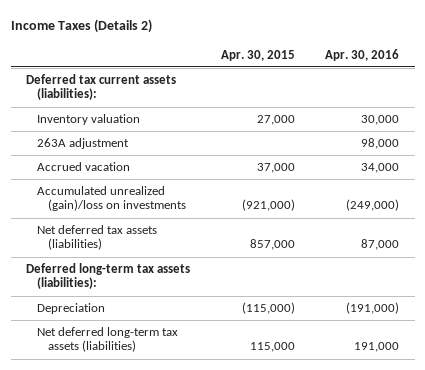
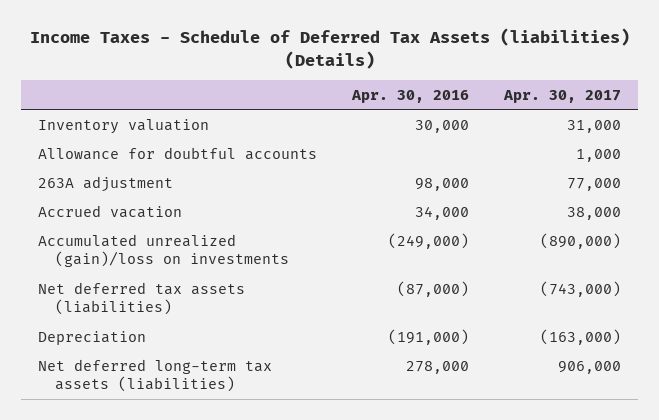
- Income Taxes (Details 2)
+ Income Taxes - Schedule of Deferred Tax Assets (liabilities) (Details)
- | Apr. 30, 2015 | Apr. 30, 2016
+ | Apr. 30, 2016 | Apr. 30, 2017
- Deferred tax current assets (liabilities):
+ Allowance for doubtful accounts | | 1,000
- Net deferred tax assets (liabilities) | 857,000 | 87,000
- Deferred long-term tax assets (liabilities):
+ Net deferred tax assets (liabilities) | (87,000) | (743,000)
- Net deferred long-term tax assets (liabilities) | 115,000 | 191,000
+ Net deferred long-term tax assets (liabilities) | 278,000 | 906,000

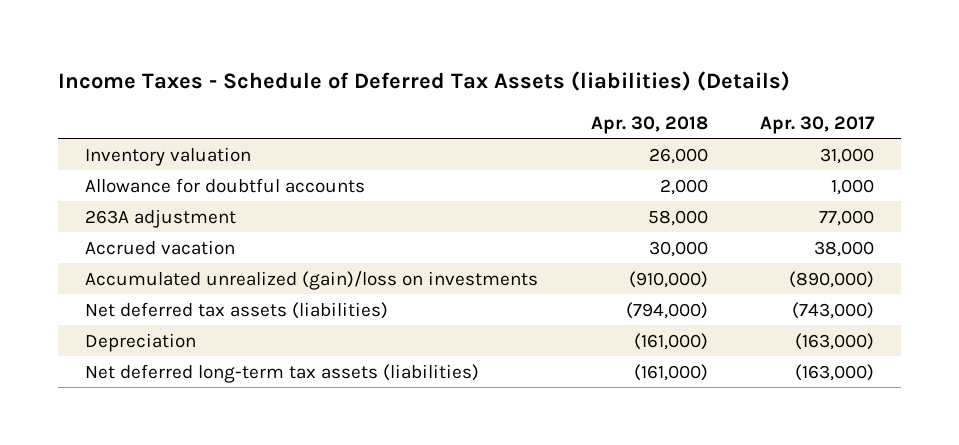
- | Apr. 30, 2016 | Apr. 30, 2017
+ | Apr. 30, 2018 | Apr. 30, 2017
- Net deferred long-term tax assets (liabilities) | 278,000 | 906,000
+ Net deferred long-term tax assets (liabilities) | (161,000) | (163,000)

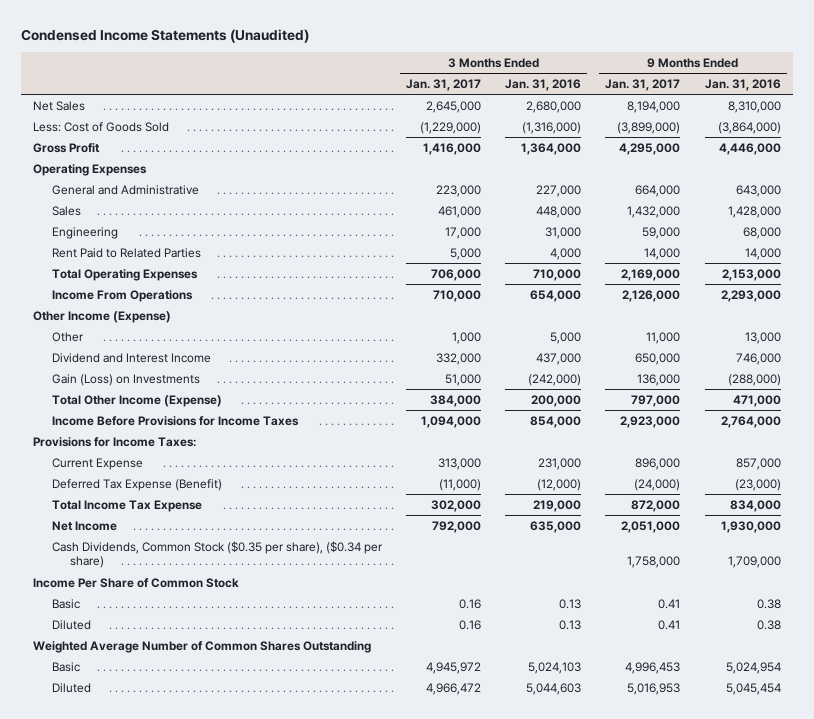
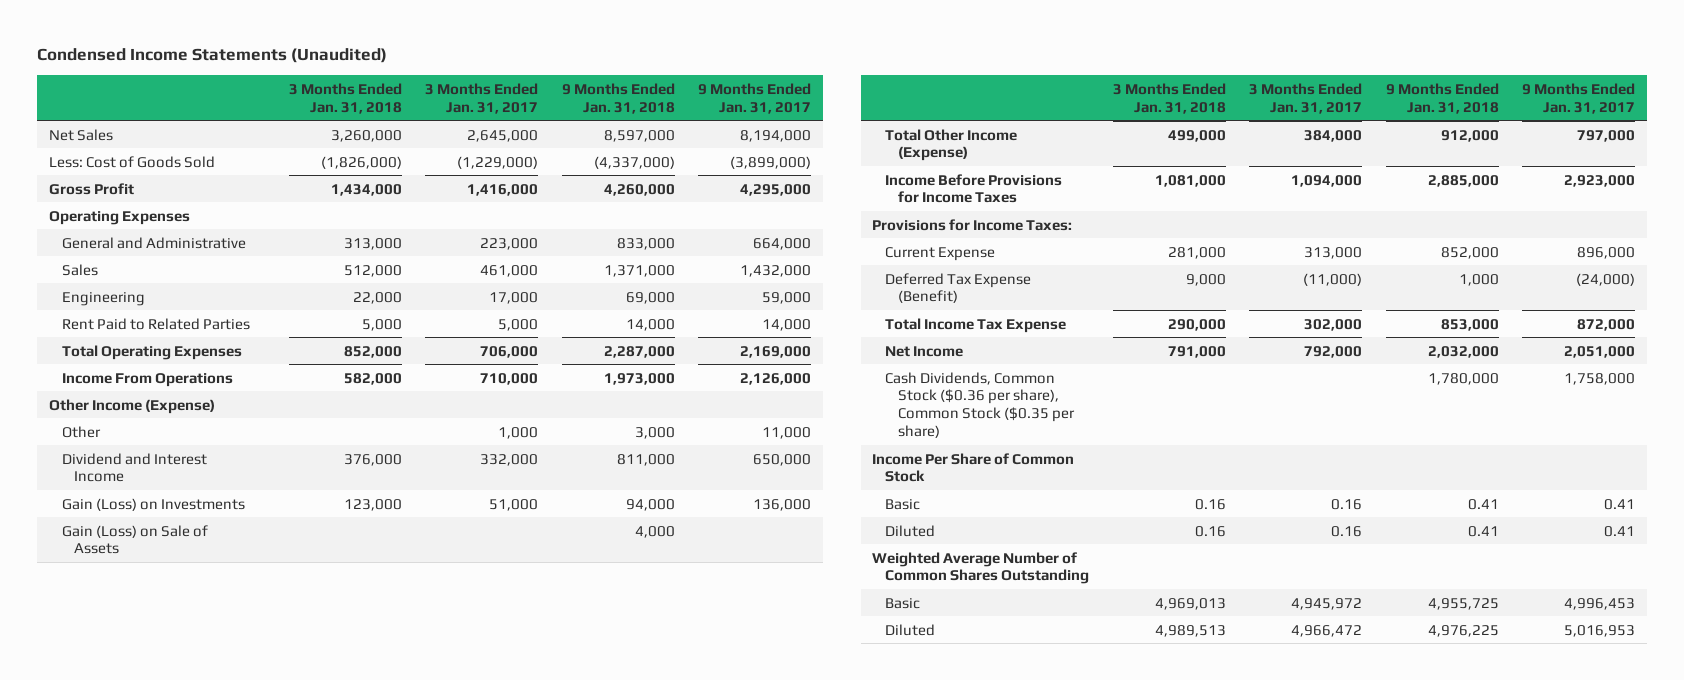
- | 3 Months Ended Jan. 31, 2017 | 3 Months Ended Jan. 31, 2016 | 9 Months Ended Jan. 31, 2017 | 9 Months Ended Jan. 31, 2016
+ | 3 Months Ended Jan. 31, 2018 | 3 Months Ended Jan. 31, 2017 | 9 Months Ended Jan. 31, 2018 | 9 Months Ended Jan. 31, 2017
+ Gain (Loss) on Sale of Assets | | | 4,000 |
- Cash Dividends, Common Stock ($0.35 per share), ($0.34 per share) | | | 1,758,000 | 1,709,000
+ Cash Dividends, Common Stock ($0.36 per share), Common Stock ($0.35 per share) | | | 1,780,000 | 1,758,000

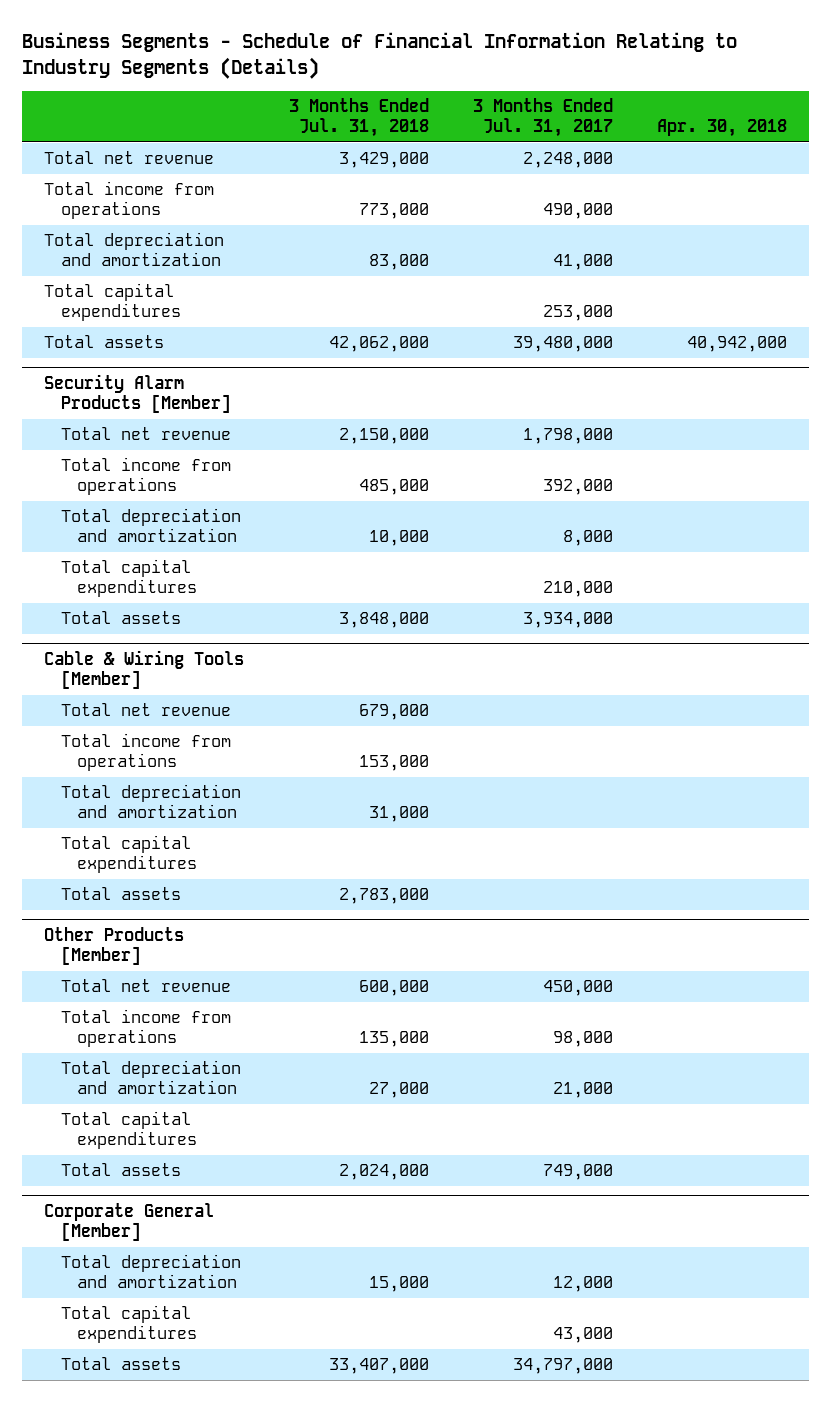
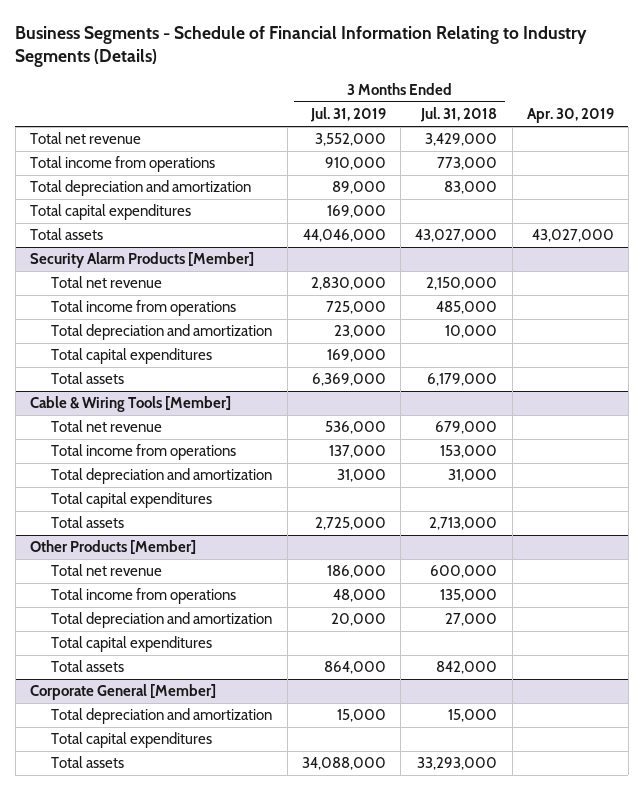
- | 3 Months Ended Jul. 31, 2018 | 3 Months Ended Jul. 31, 2017 | Apr. 30, 2018
+ | 3 Months Ended Jul. 31, 2019 | 3 Months Ended Jul. 31, 2018 | Apr. 30, 2019
- Total assets | 42,062,000 | 39,480,000 | 40,942,000
+ Total assets | 44,046,000 | 43,027,000 | 43,027,000
@ Security Alarm Products [Member]
- Total assets | 3,848,000 | 3,934,000 |
+ Total assets | 6,369,000 | 6,179,000 |
@ Cable & Wiring Tools [Member]
- Total assets | 2,783,000 | |
+ Total assets | 2,725,000 | 2,713,000 |
@ Other Products [Member]
- Total assets | 2,024,000 | 749,000 |
+ Total assets | 864,000 | 842,000 |
@ Corporate General [Member]
- Total assets | 33,407,000 | 34,797,000 |
+ Total assets | 34,088,000 | 33,293,000 |

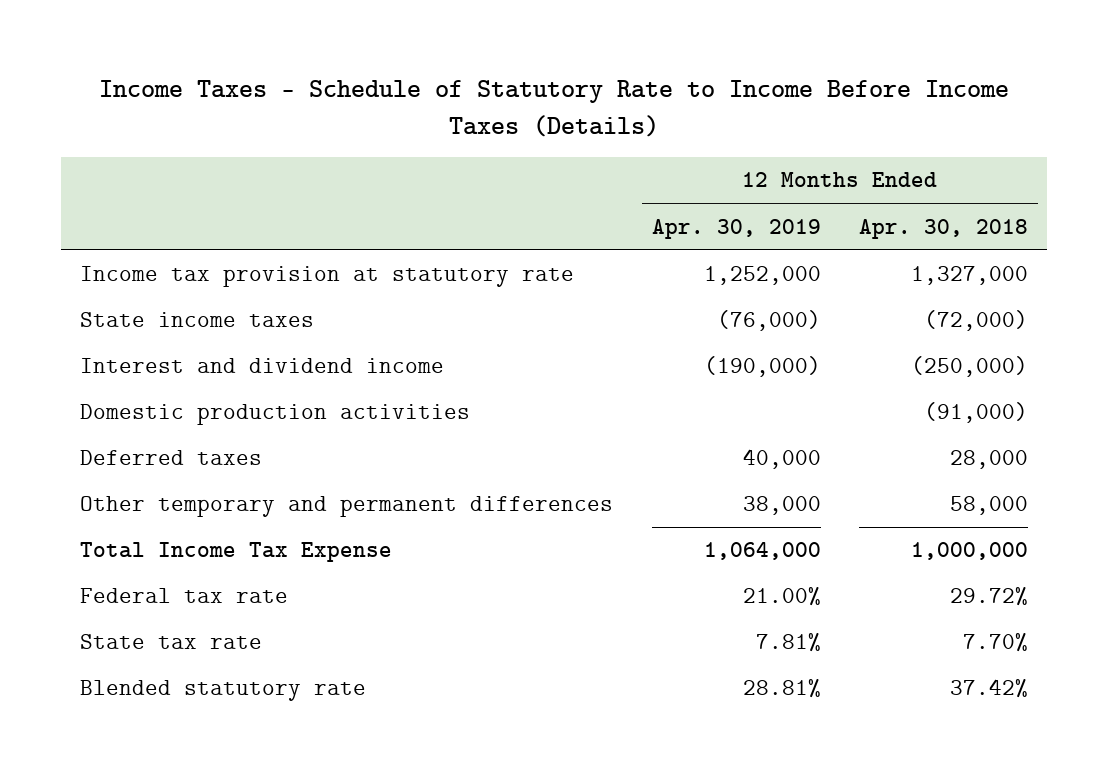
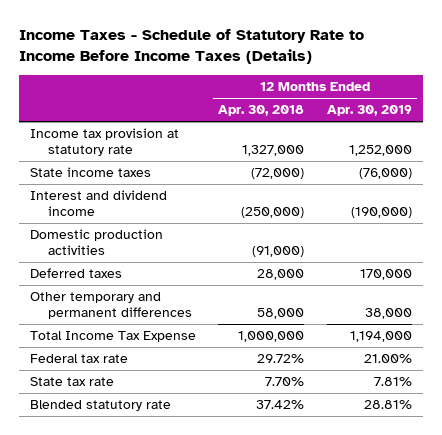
- | 12 Months Ended Apr. 30, 2019 | 12 Months Ended Apr. 30, 2018
+ | 12 Months Ended Apr. 30, 2018 | 12 Months Ended Apr. 30, 2019
- Deferred taxes | 40,000 | 28,000
+ Deferred taxes | 28,000 | 170,000
- Total Income Tax Expense | 1,064,000 | 1,000,000
+ Total Income Tax Expense | 1,000,000 | 1,194,000

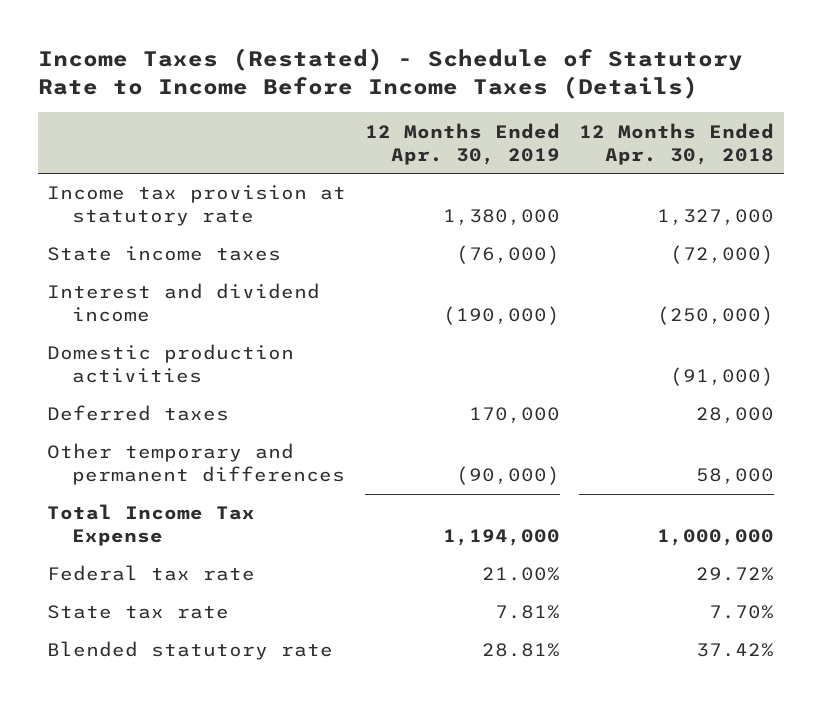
- Income Taxes - Schedule of Statutory Rate to Income Before Income Taxes (Details)
+ Income Taxes (Restated) - Schedule of Statutory Rate to Income Before Income Taxes (Details)
- | 12 Months Ended Apr. 30, 2018 | 12 Months Ended Apr. 30, 2019
+ | 12 Months Ended Apr. 30, 2019 | 12 Months Ended Apr. 30, 2018
- Income tax provision at statutory rate | 1,327,000 | 1,252,000
+ Income tax provision at statutory rate | 1,380,000 | 1,327,000
- Other temporary and permanent differences | 58,000 | 38,000
+ Other temporary and permanent differences | (90,000) | 58,000

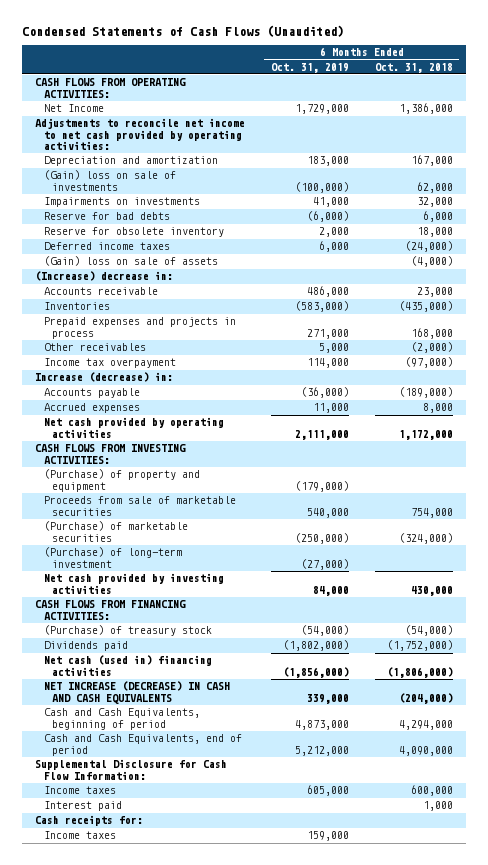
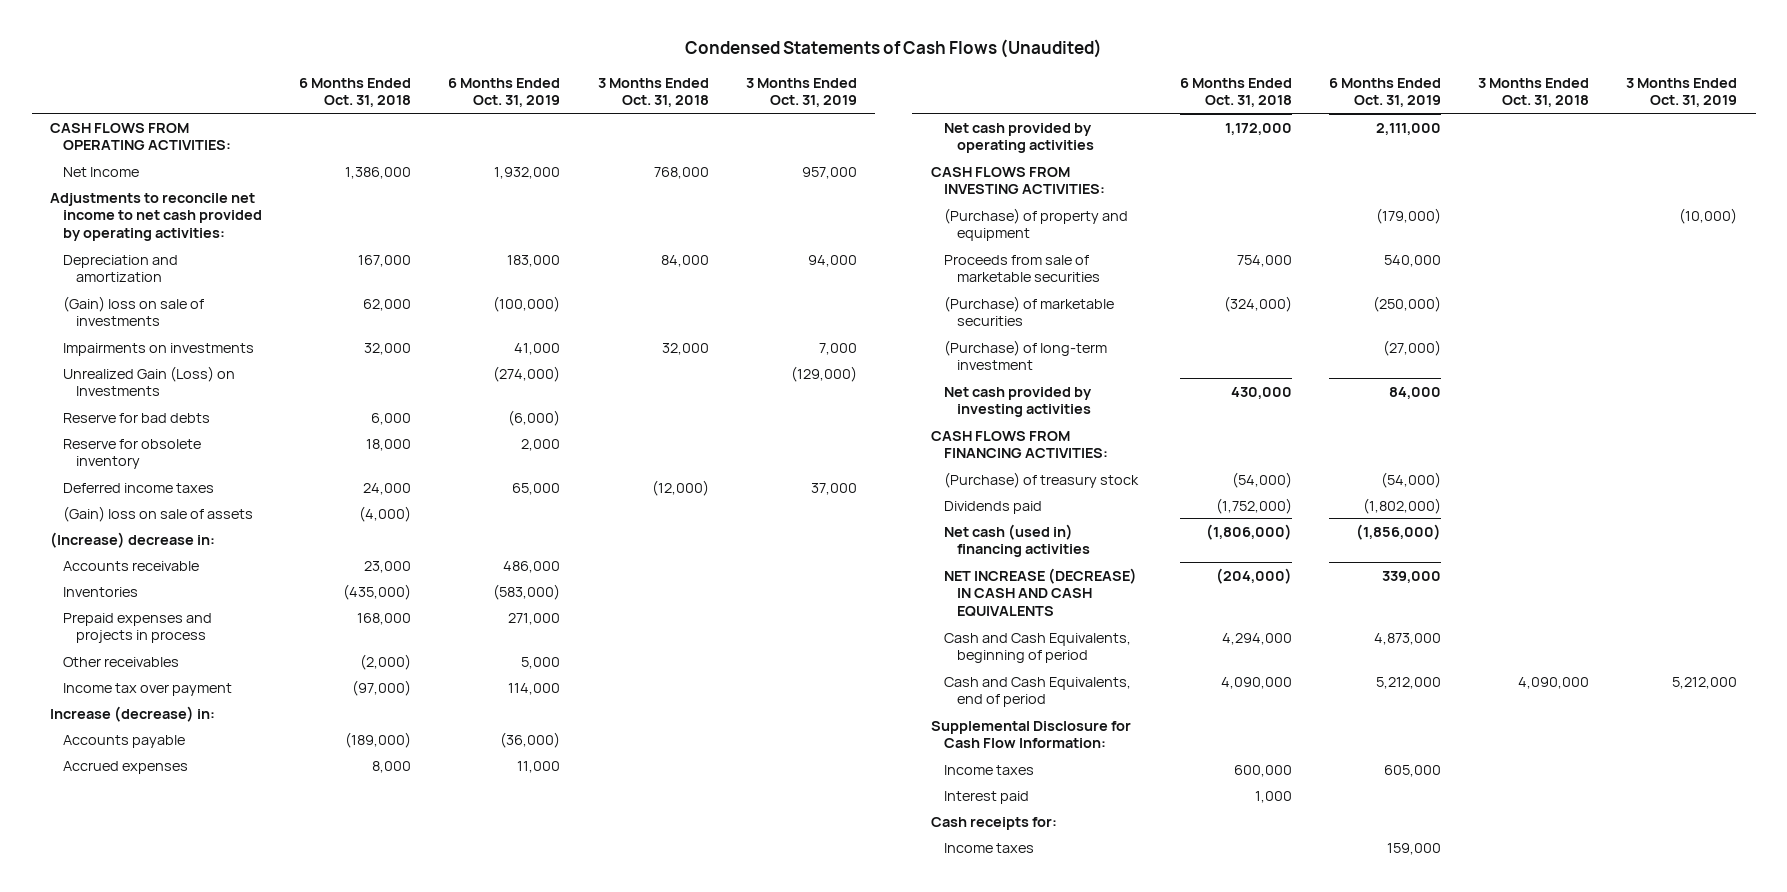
- | 6 Months Ended Oct. 31, 2019 | 6 Months Ended Oct. 31, 2018
+ | 6 Months Ended Oct. 31, 2018 | 6 Months Ended Oct. 31, 2019 | 3 Months Ended Oct. 31, 2018 | 3 Months Ended Oct. 31, 2019
- Net Income | 1,729,000 | 1,386,000
+ Net Income | 1,386,000 | 1,932,000 | 768,000 | 957,000
+ Unrealized Gain (Loss) on Investments | | (274,000) | | (129,000)
- Deferred income taxes | 6,000 | (24,000)
+ Deferred income taxes | 24,000 | 65,000 | (12,000) | 37,000
- Income tax overpayment | 114,000 | (97,000)
+ Income tax over payment | (97,000) | 114,000 | |

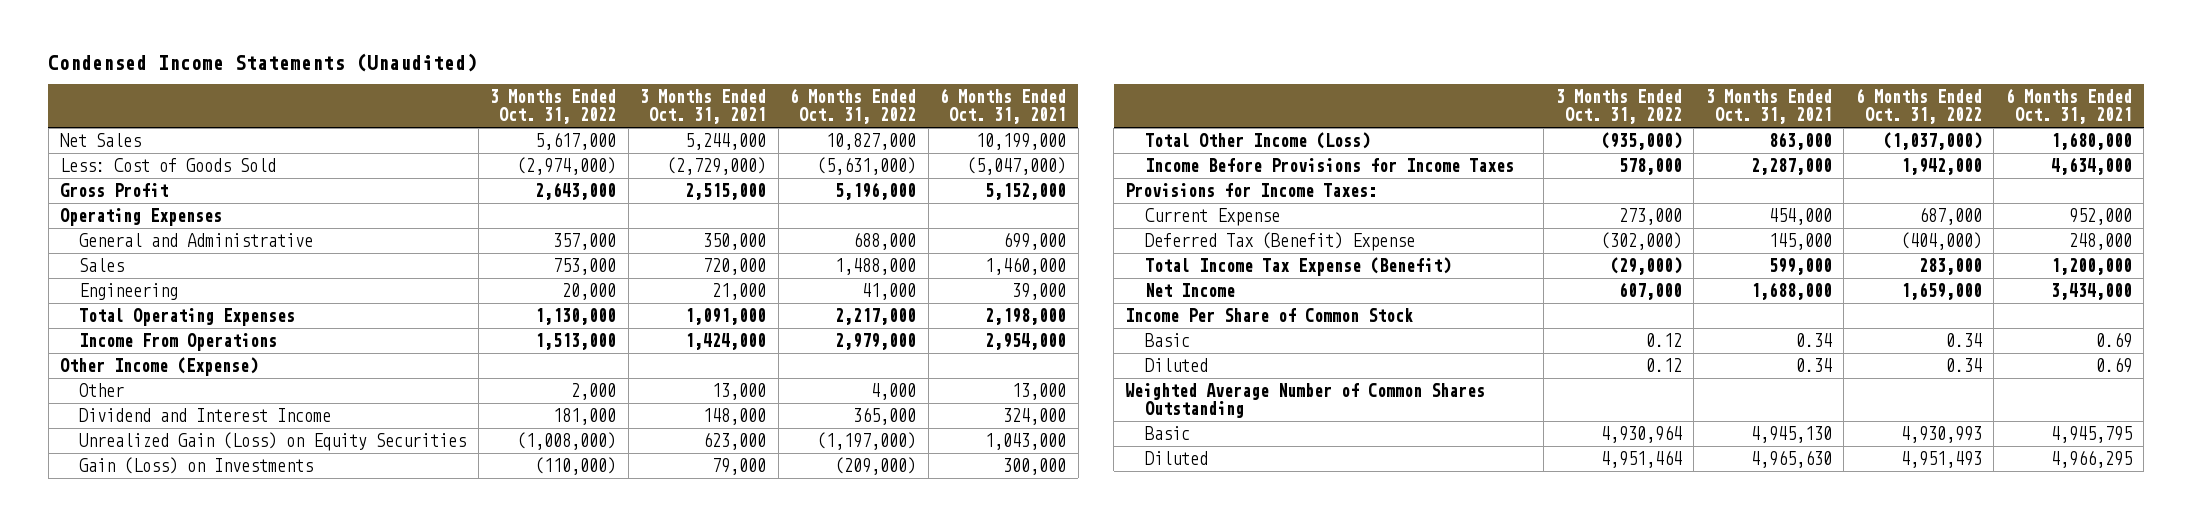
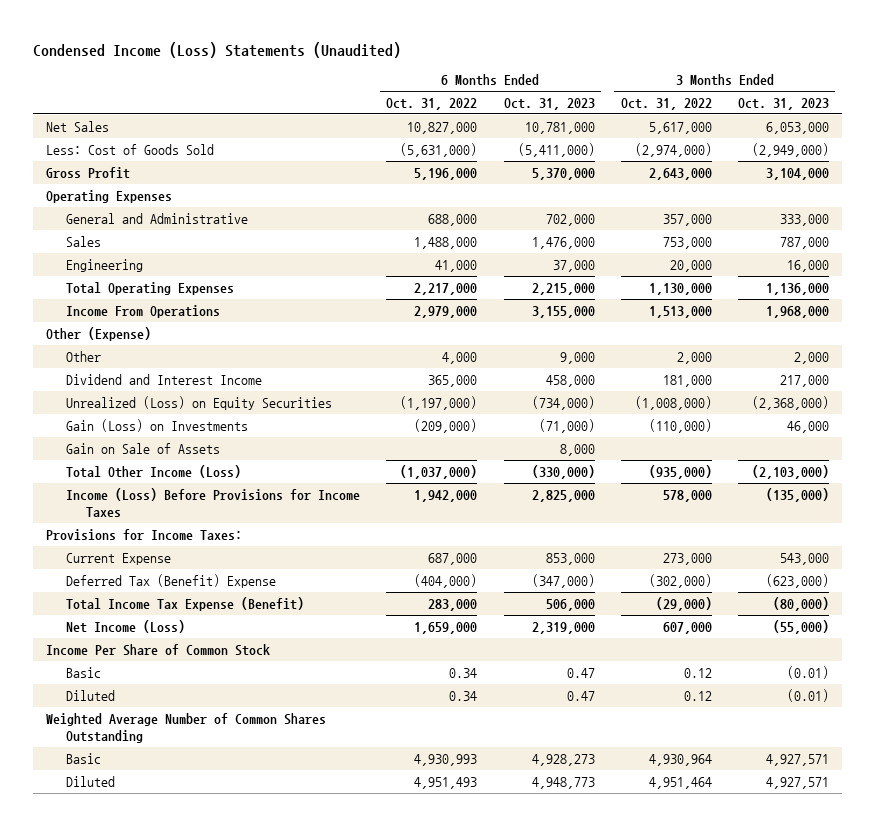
- Condensed Income Statements (Unaudited)
+ Condensed Income (Loss) Statements (Unaudited)
- | 3 Months Ended Oct. 31, 2022 | 3 Months Ended Oct. 31, 2021 | 6 Months Ended Oct. 31, 2022 | 6 Months Ended Oct. 31, 2021
+ | 6 Months Ended Oct. 31, 2022 | 6 Months Ended Oct. 31, 2023 | 3 Months Ended Oct. 31, 2022 | 3 Months Ended Oct. 31, 2023
- Other Income (Expense)
+ Other (Expense)
- Unrealized Gain (Loss) on Equity Securities | (1,008,000) | 623,000 | (1,197,000) | 1,043,000
+ Unrealized (Loss) on Equity Securities | (1,197,000) | (734,000) | (1,008,000) | (2,368,000)
+ Gain on Sale of Assets | | 8,000 | |
- Income Before Provisions for Income Taxes | 578,000 | 2,287,000 | 1,942,000 | 4,634,000
+ Income (Loss) Before Provisions for Income Taxes | 1,942,000 | 2,825,000 | 578,000 | (135,000)
- Net Income | 607,000 | 1,688,000 | 1,659,000 | 3,434,000
+ Net Income (Loss) | 1,659,000 | 2,319,000 | 607,000 | (55,000)

